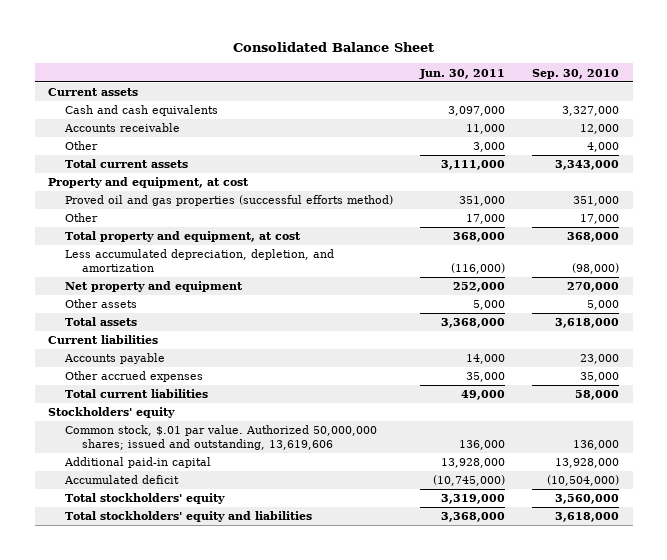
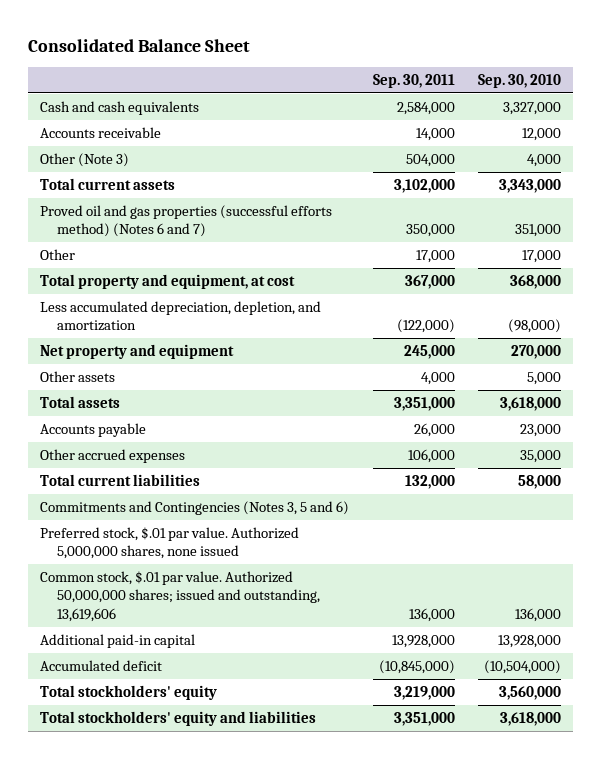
- | Jun. 30, 2011 | Sep. 30, 2010
+ | Sep. 30, 2011 | Sep. 30, 2010
- Current assets
- Other | 3,000 | 4,000
+ Other (Note 3) | 504,000 | 4,000
- Property and equipment, at cost
- Proved oil and gas properties (successful efforts method) | 351,000 | 351,000
+ Proved oil and gas properties (successful efforts method) (Notes 6 and 7) | 350,000 | 351,000
- Current liabilities
- Stockholders' equity
+ Commitments and Contingencies (Notes 3, 5 and 6)
+ Preferred stock, $.01 par value. Authorized 5,000,000 shares, none issued

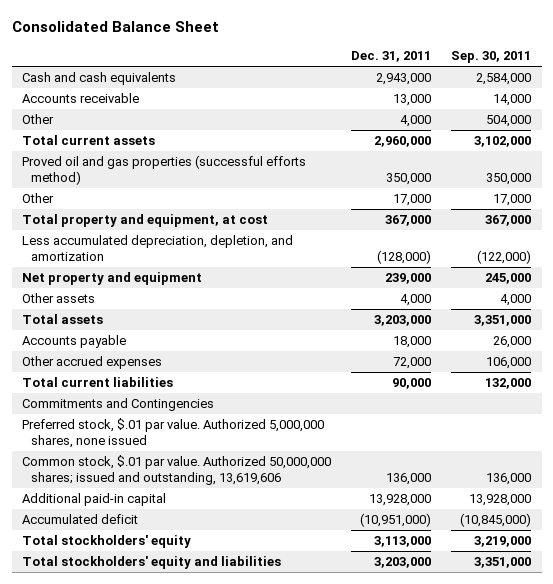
- | Sep. 30, 2011 | Sep. 30, 2010
+ | Dec. 31, 2011 | Sep. 30, 2011
- Other (Note 3) | 504,000 | 4,000
+ Other | 4,000 | 504,000
- Proved oil and gas properties (successful efforts method) (Notes 6 and 7) | 350,000 | 351,000
+ Proved oil and gas properties (successful efforts method) | 350,000 | 350,000
- Commitments and Contingencies (Notes 3, 5 and 6)
+ Commitments and Contingencies

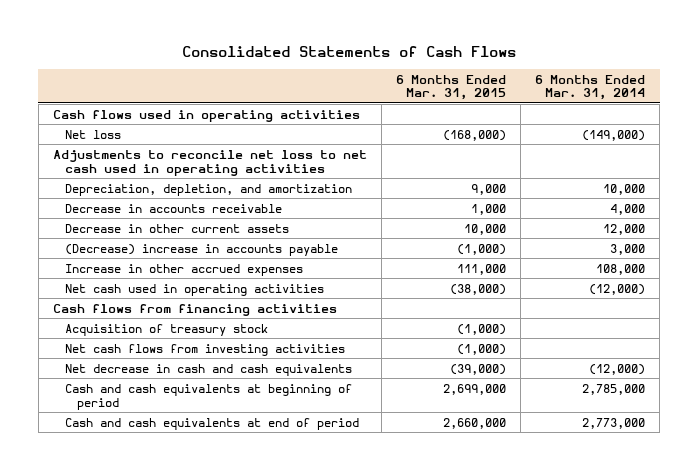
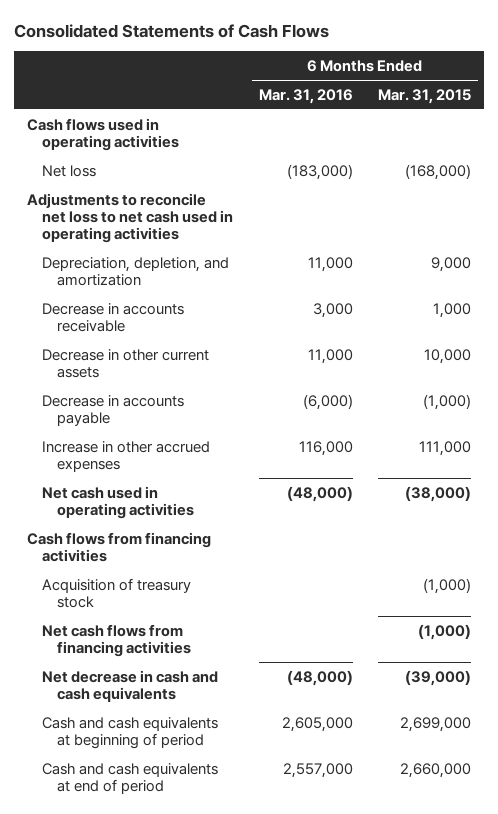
- | 6 Months Ended Mar. 31, 2015 | 6 Months Ended Mar. 31, 2014
+ | 6 Months Ended Mar. 31, 2016 | 6 Months Ended Mar. 31, 2015
- (Decrease) increase in accounts payable | (1,000) | 3,000
+ Decrease in accounts payable | (6,000) | (1,000)
- Net cash flows from investing activities | (1,000) |
+ Net cash flows from financing activities | | (1,000)

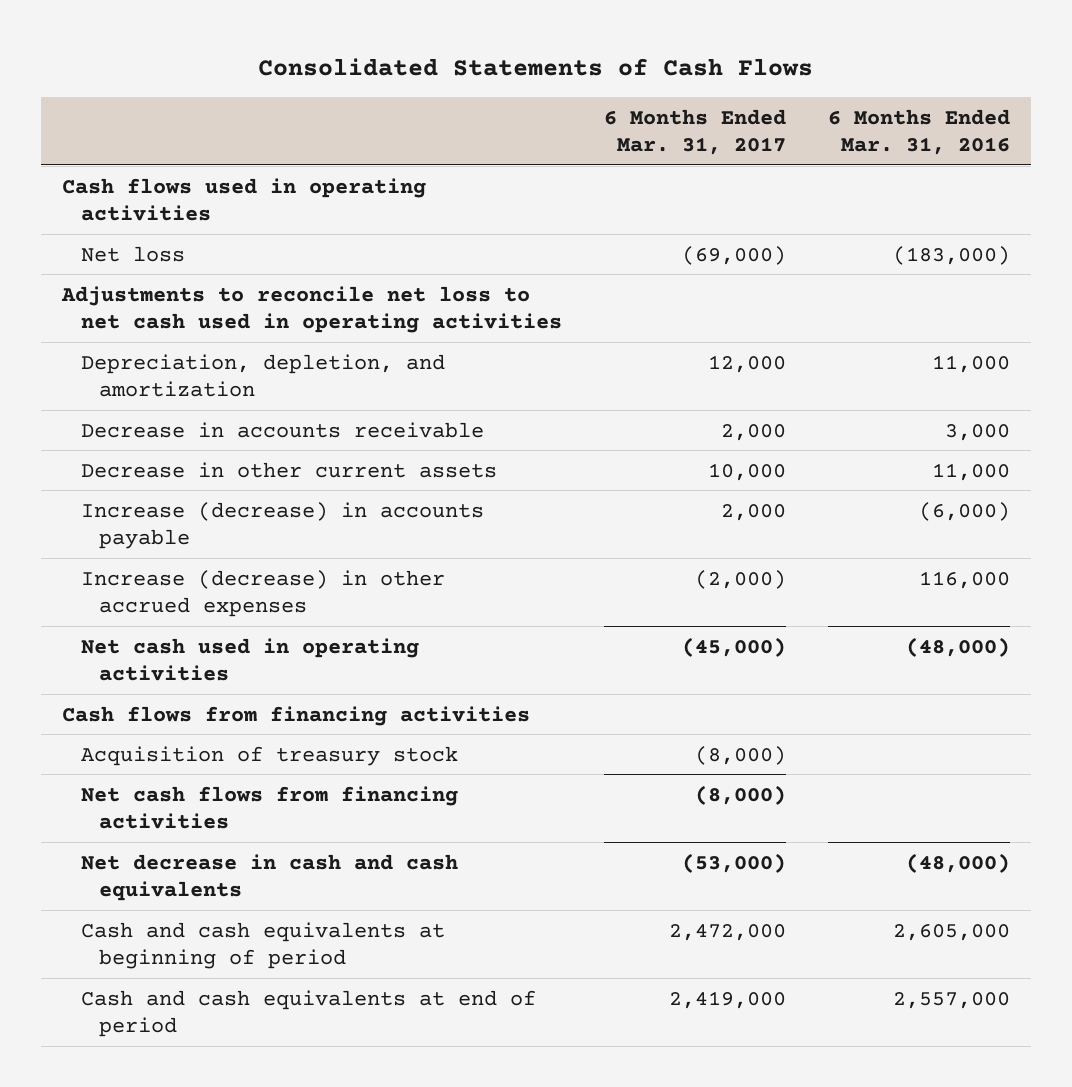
- | 6 Months Ended Mar. 31, 2016 | 6 Months Ended Mar. 31, 2015
+ | 6 Months Ended Mar. 31, 2017 | 6 Months Ended Mar. 31, 2016
- Decrease in accounts payable | (6,000) | (1,000)
- Increase in other accrued expenses | 116,000 | 111,000
+ Increase (decrease) in accounts payable | 2,000 | (6,000)
+ Increase (decrease) in other accrued expenses | (2,000) | 116,000

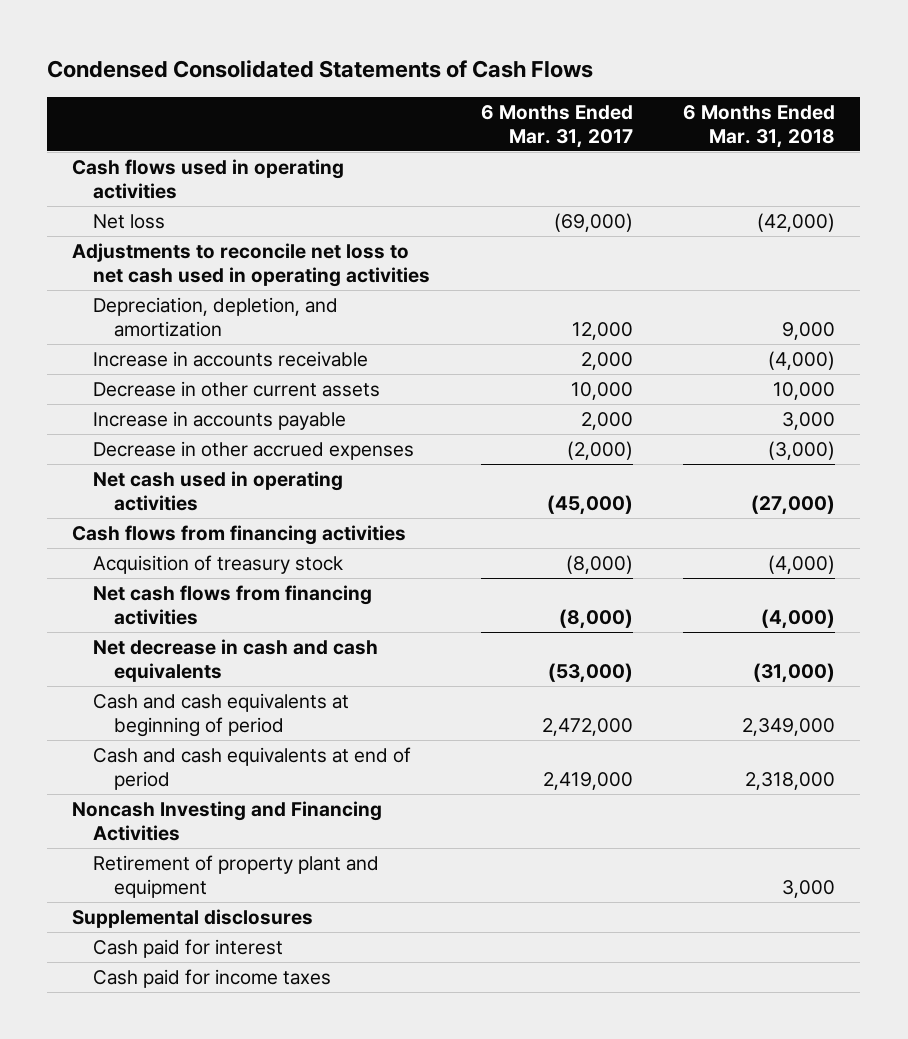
- Consolidated Statements of Cash Flows
+ Condensed Consolidated Statements of Cash Flows
- | 6 Months Ended Mar. 31, 2017 | 6 Months Ended Mar. 31, 2016
+ | 6 Months Ended Mar. 31, 2017 | 6 Months Ended Mar. 31, 2018
- Decrease in accounts receivable | 2,000 | 3,000
+ Increase in accounts receivable | 2,000 | (4,000)
- Increase (decrease) in accounts payable | 2,000 | (6,000)
- Increase (decrease) in other accrued expenses | (2,000) | 116,000
+ Increase in accounts payable | 2,000 | 3,000
+ Decrease in other accrued expenses | (2,000) | (3,000)
+ Noncash Investing and Financing Activities
+ Retirement of property plant and equipment | | 3,000
+ Supplemental disclosures
+ Cash paid for interest
+ Cash paid for income taxes

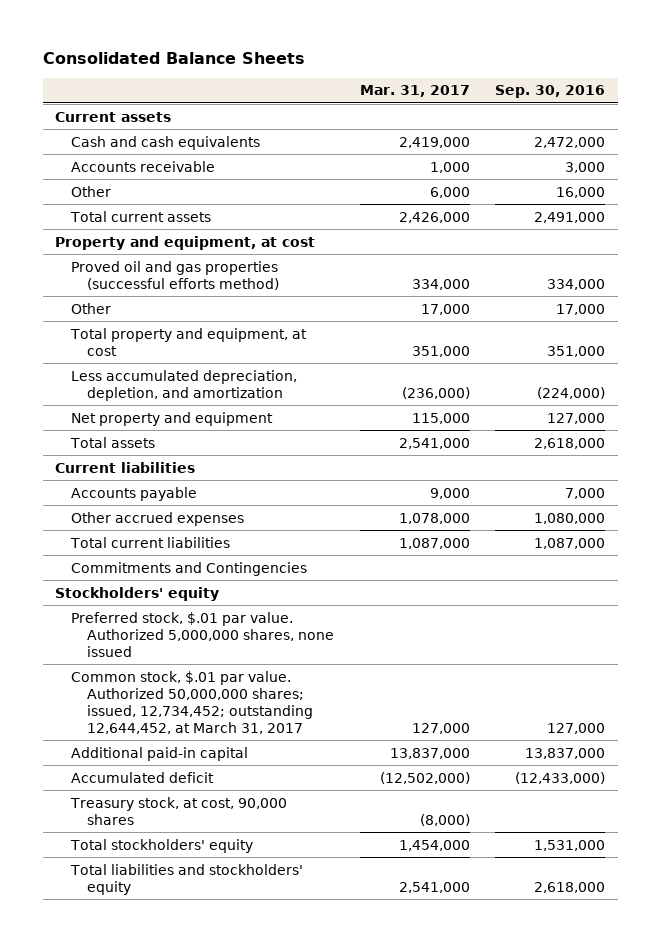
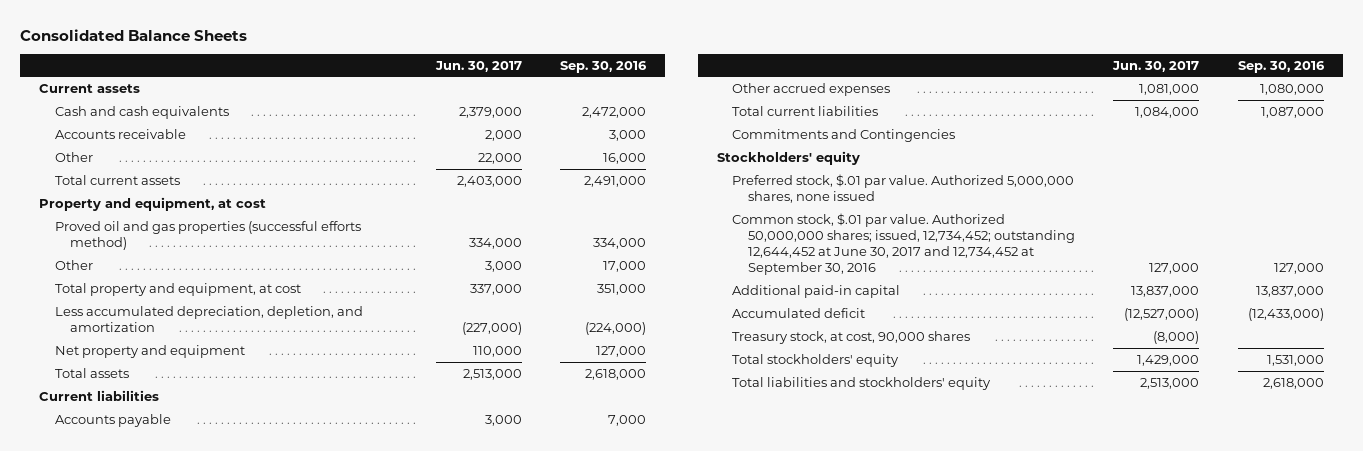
- | Mar. 31, 2017 | Sep. 30, 2016
+ | Jun. 30, 2017 | Sep. 30, 2016
- Common stock, $.01 par value. Authorized 50,000,000 shares; issued, 12,734,452; outstanding 12,644,452, at March 31, 2017 | 127,000 | 127,000
+ Common stock, $.01 par value. Authorized 50,000,000 shares; issued, 12,734,452; outstanding 12,644,452 at June 30, 2017 and 12,734,452 at September 30, 2016 | 127,000 | 127,000

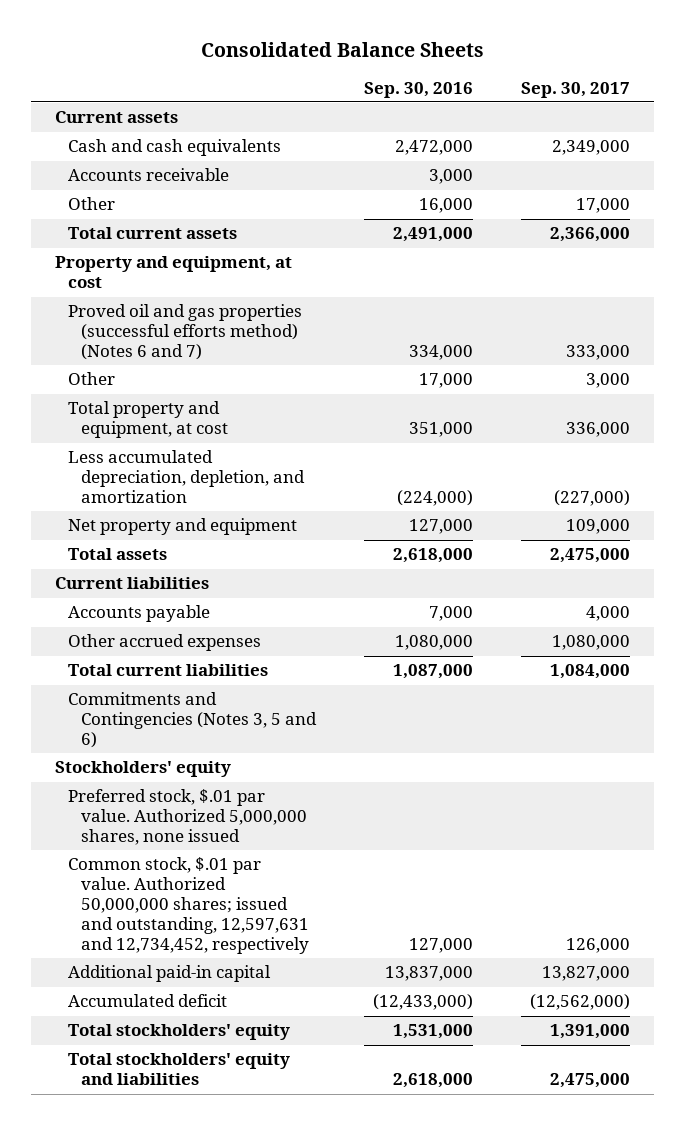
- | Jun. 30, 2017 | Sep. 30, 2016
+ | Sep. 30, 2016 | Sep. 30, 2017
- Proved oil and gas properties (successful efforts method) | 334,000 | 334,000
+ Proved oil and gas properties (successful efforts method) (Notes 6 and 7) | 334,000 | 333,000
- Commitments and Contingencies
+ Commitments and Contingencies (Notes 3, 5 and 6)
- Common stock, $.01 par value. Authorized 50,000,000 shares; issued, 12,734,452; outstanding 12,644,452 at June 30, 2017 and 12,734,452 at September 30, 2016 | 127,000 | 127,000
+ Common stock, $.01 par value. Authorized 50,000,000 shares; issued and outstanding, 12,597,631 and 12,734,452, respectively | 127,000 | 126,000
- Treasury stock, at cost, 90,000 shares | (8,000) |
- Total liabilities and stockholders' equity | 2,513,000 | 2,618,000
+ Total stockholders' equity and liabilities | 2,618,000 | 2,475,000

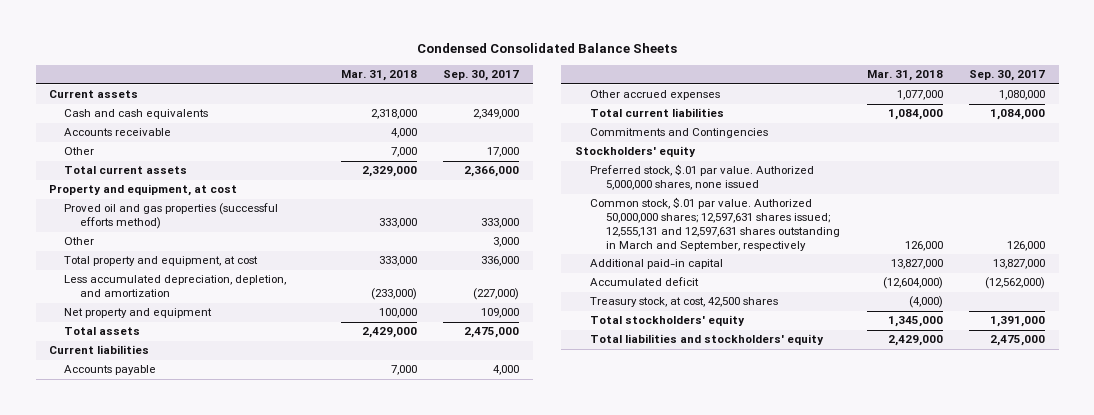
- Consolidated Balance Sheets
+ Condensed Consolidated Balance Sheets
- | Sep. 30, 2016 | Sep. 30, 2017
+ | Mar. 31, 2018 | Sep. 30, 2017
- Proved oil and gas properties (successful efforts method) (Notes 6 and 7) | 334,000 | 333,000
+ Proved oil and gas properties (successful efforts method) | 333,000 | 333,000
- Commitments and Contingencies (Notes 3, 5 and 6)
+ Commitments and Contingencies
- Common stock, $.01 par value. Authorized 50,000,000 shares; issued and outstanding, 12,597,631 and 12,734,452, respectively | 127,000 | 126,000
+ Common stock, $.01 par value. Authorized 50,000,000 shares; 12,597,631 shares issued; 12,555,131 and 12,597,631 shares outstanding in March and September, respectively | 126,000 | 126,000
+ Treasury stock, at cost, 42,500 shares | (4,000) |
- Total stockholders' equity and liabilities | 2,618,000 | 2,475,000
+ Total liabilities and stockholders' equity | 2,429,000 | 2,475,000

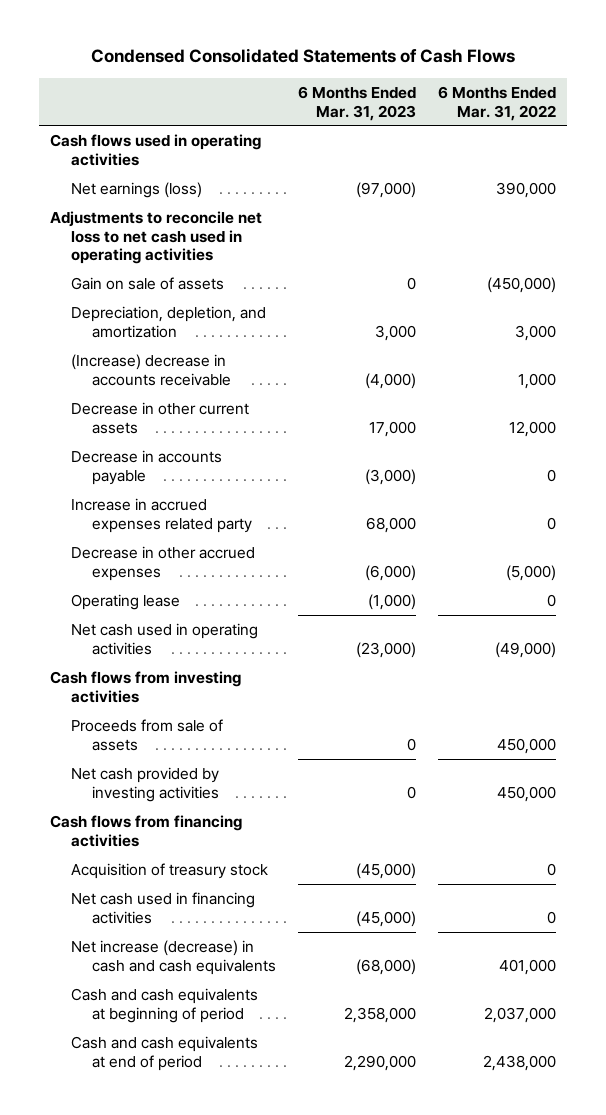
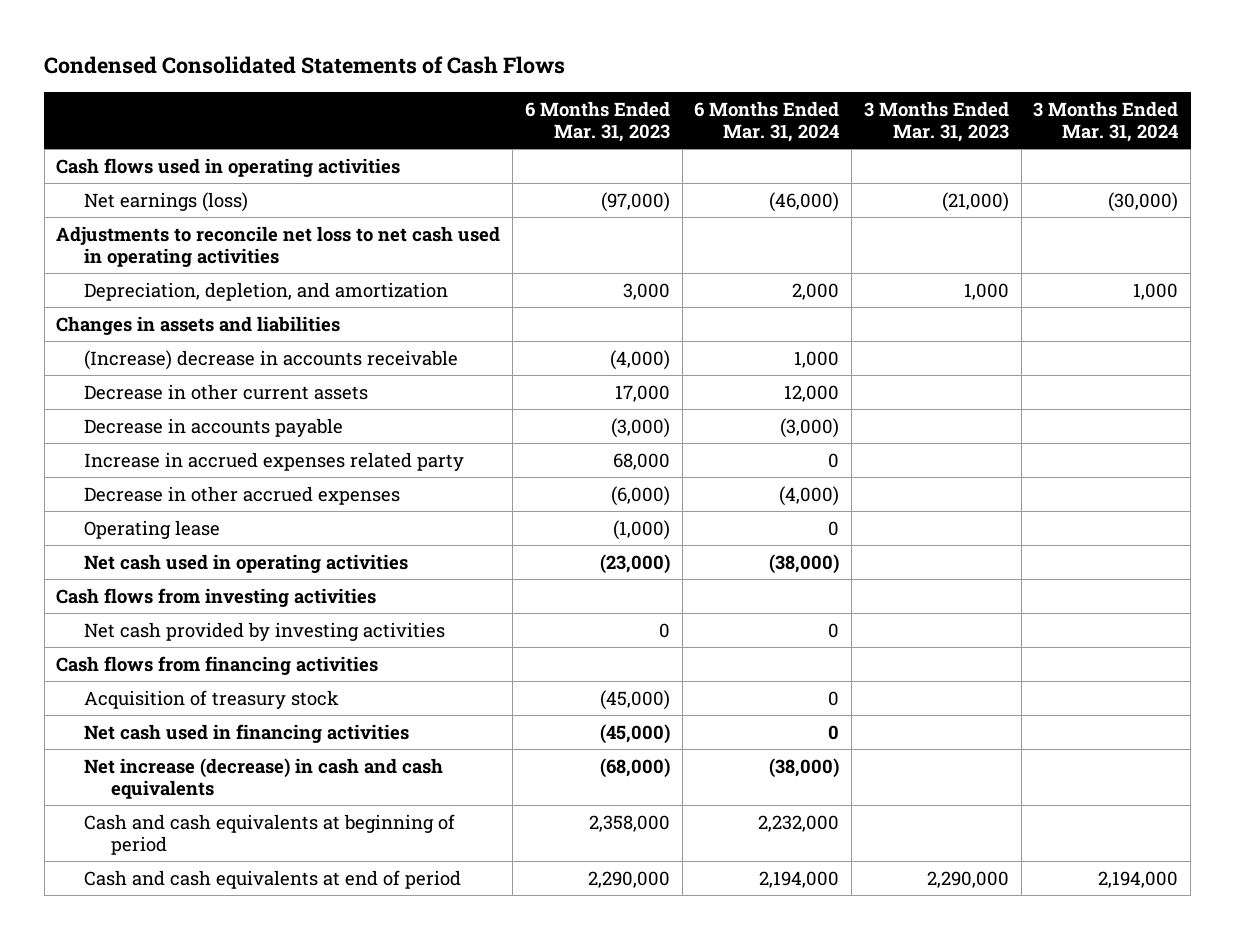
- | 6 Months Ended Mar. 31, 2023 | 6 Months Ended Mar. 31, 2022
+ | 6 Months Ended Mar. 31, 2023 | 6 Months Ended Mar. 31, 2024 | 3 Months Ended Mar. 31, 2023 | 3 Months Ended Mar. 31, 2024
- Gain on sale of assets | 0 | (450,000)
+ Changes in assets and liabilities
- Proceeds from sale of assets | 0 | 450,000

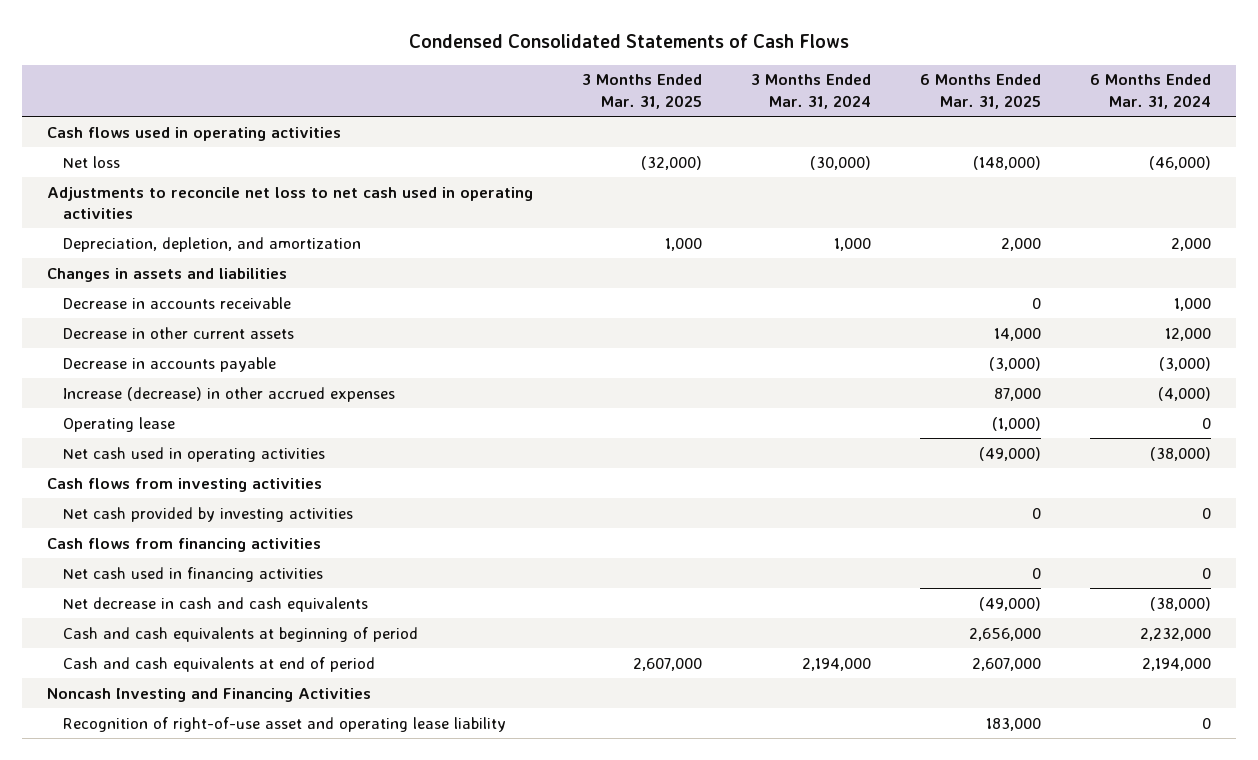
- | 6 Months Ended Mar. 31, 2023 | 6 Months Ended Mar. 31, 2024 | 3 Months Ended Mar. 31, 2023 | 3 Months Ended Mar. 31, 2024
+ | 3 Months Ended Mar. 31, 2025 | 3 Months Ended Mar. 31, 2024 | 6 Months Ended Mar. 31, 2025 | 6 Months Ended Mar. 31, 2024
- Net earnings (loss) | (97,000) | (46,000) | (21,000) | (30,000)
+ Net loss | (32,000) | (30,000) | (148,000) | (46,000)
- (Increase) decrease in accounts receivable | (4,000) | 1,000 | |
+ Decrease in accounts receivable | | | 0 | 1,000
- Increase in accrued expenses related party | 68,000 | 0 | |
- Decrease in other accrued expenses | (6,000) | (4,000) | |
+ Increase (decrease) in other accrued expenses | | | 87,000 | (4,000)
- Acquisition of treasury stock | (45,000) | 0 | |
- Net increase (decrease) in cash and cash equivalents | (68,000) | (38,000) | |
+ Net decrease in cash and cash equivalents | | | (49,000) | (38,000)
+ Noncash Investing and Financing Activities
+ Recognition of right-of-use asset and operating lease liability | | | 183,000 | 0

